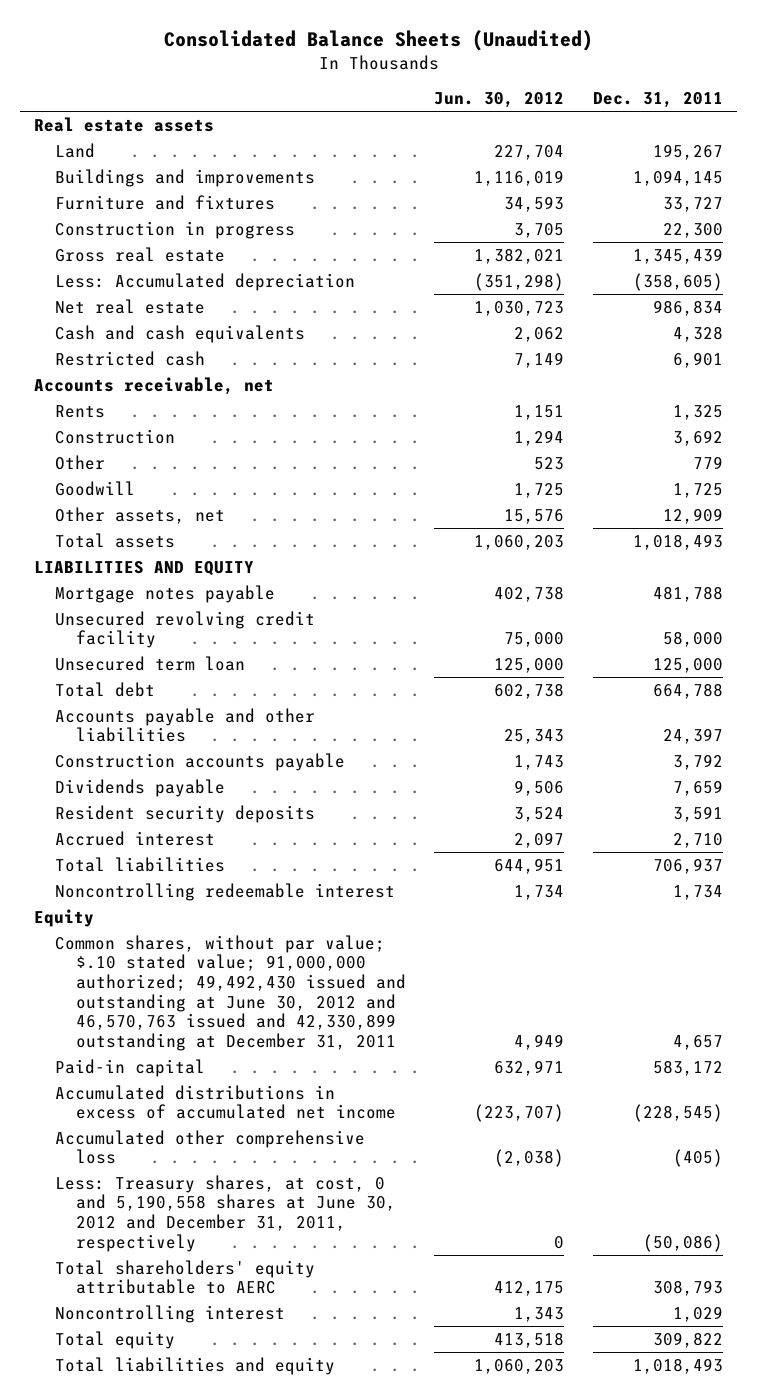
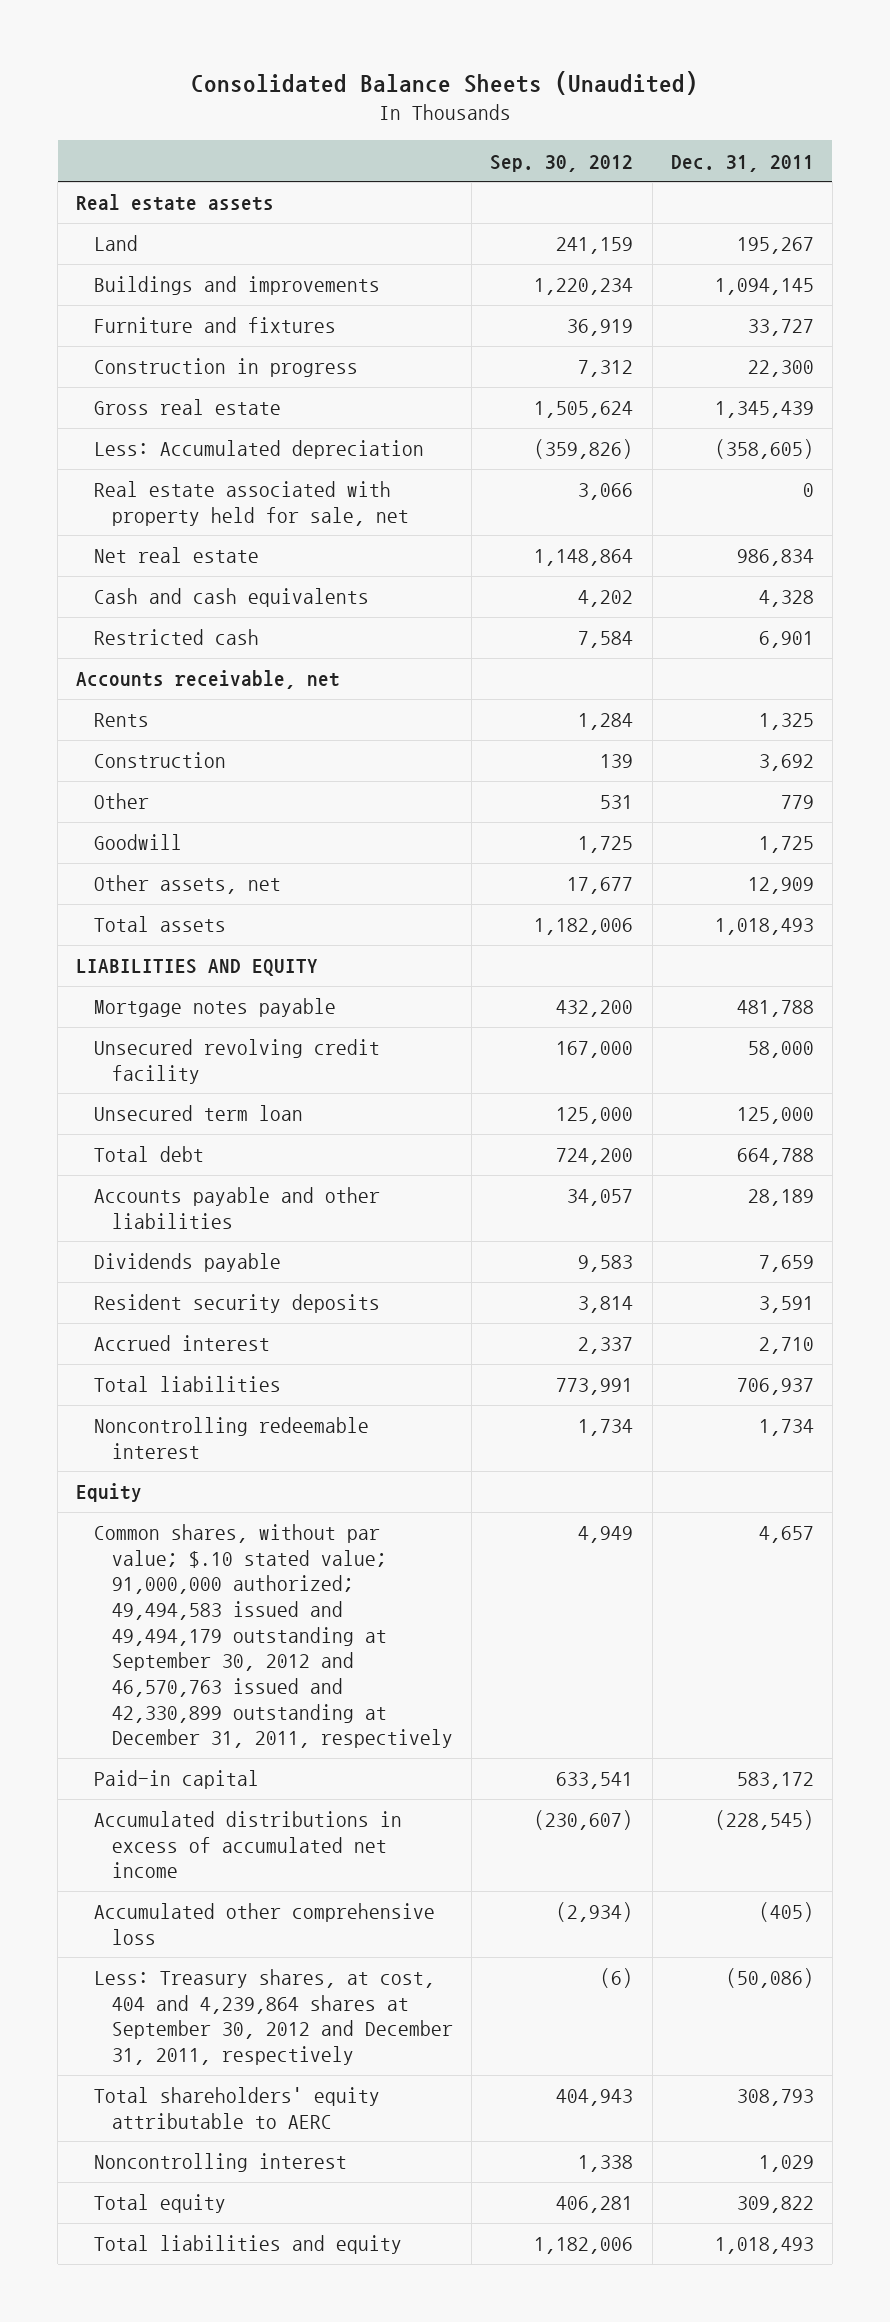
- | Jun. 30, 2012 | Dec. 31, 2011
+ | Sep. 30, 2012 | Dec. 31, 2011
+ Real estate associated with property held for sale, net | 3,066 | 0
- Accounts payable and other liabilities | 25,343 | 24,397
- Construction accounts payable | 1,743 | 3,792
+ Accounts payable and other liabilities | 34,057 | 28,189
- Common shares, without par value; $.10 stated value; 91,000,000 authorized; 49,492,430 issued and outstanding at June 30, 2012 and 46,570,763 issued and 42,330,899 outstanding at December 31, 2011 | 4,949 | 4,657
+ Common shares, without par value; $.10 stated value; 91,000,000 authorized; 49,494,583 issued and 49,494,179 outstanding at September 30, 2012 and 46,570,763 issued and 42,330,899 outstanding at December 31, 2011, respectively | 4,949 | 4,657
- Less: Treasury shares, at cost, 0 and 5,190,558 shares at June 30, 2012 and December 31, 2011, respectively | 0 | (50,086)
+ Less: Treasury shares, at cost, 404 and 4,239,864 shares at September 30, 2012 and December 31, 2011, respectively | (6) | (50,086)

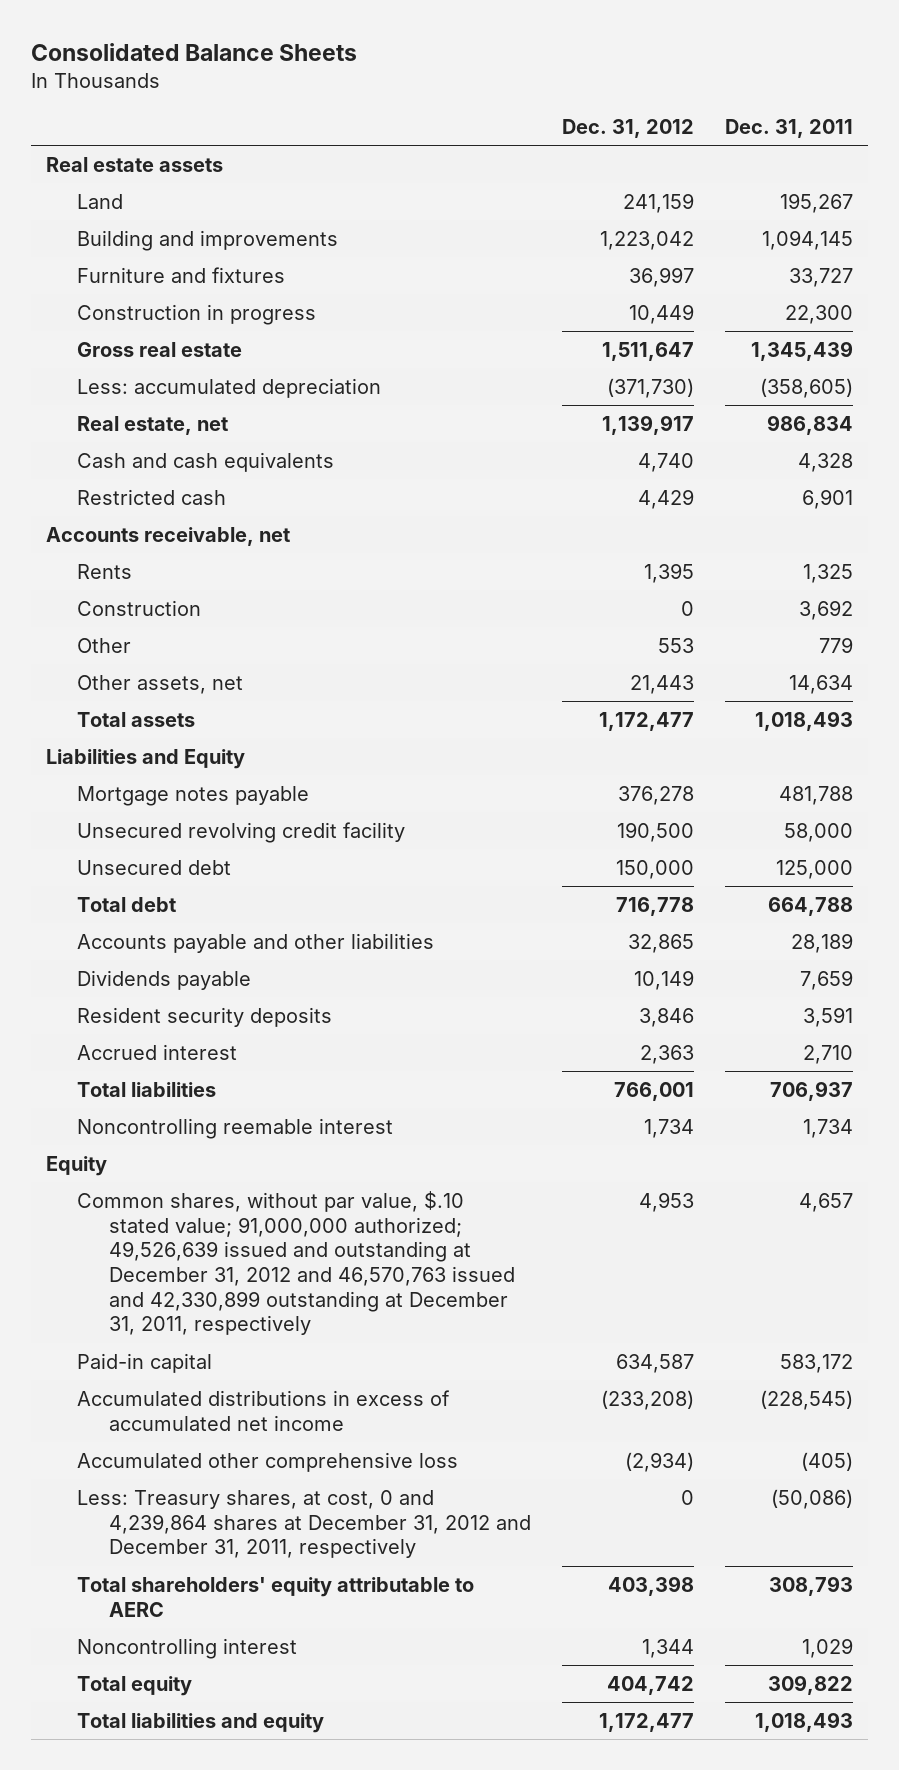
- Consolidated Balance Sheets (Unaudited)
+ Consolidated Balance Sheets
- | Sep. 30, 2012 | Dec. 31, 2011
+ | Dec. 31, 2012 | Dec. 31, 2011
- Buildings and improvements | 1,220,234 | 1,094,145
+ Building and improvements | 1,223,042 | 1,094,145
- Less: Accumulated depreciation | (359,826) | (358,605)
- Real estate associated with property held for sale, net | 3,066 | 0
- Net real estate | 1,148,864 | 986,834
+ Less: accumulated depreciation | (371,730) | (358,605)
+ Real estate, net | 1,139,917 | 986,834
- Goodwill | 1,725 | 1,725
- Other assets, net | 17,677 | 12,909
+ Other assets, net | 21,443 | 14,634
- LIABILITIES AND EQUITY
+ Liabilities and Equity
- Unsecured term loan | 125,000 | 125,000
+ Unsecured debt | 150,000 | 125,000
- Noncontrolling redeemable interest | 1,734 | 1,734
+ Noncontrolling reemable interest | 1,734 | 1,734
- Common shares, without par value; $.10 stated value; 91,000,000 authorized; 49,494,583 issued and 49,494,179 outstanding at September 30, 2012 and 46,570,763 issued and 42,330,899 outstanding at December 31, 2011, respectively | 4,949 | 4,657
+ Common shares, without par value, $.10 stated value; 91,000,000 authorized; 49,526,639 issued and outstanding at December 31, 2012 and 46,570,763 issued and 42,330,899 outstanding at December 31, 2011, respectively | 4,953 | 4,657
- Less: Treasury shares, at cost, 404 and 4,239,864 shares at September 30, 2012 and December 31, 2011, respectively | (6) | (50,086)
+ Less: Treasury shares, at cost, 0 and 4,239,864 shares at December 31, 2012 and December 31, 2011, respectively | 0 | (50,086)

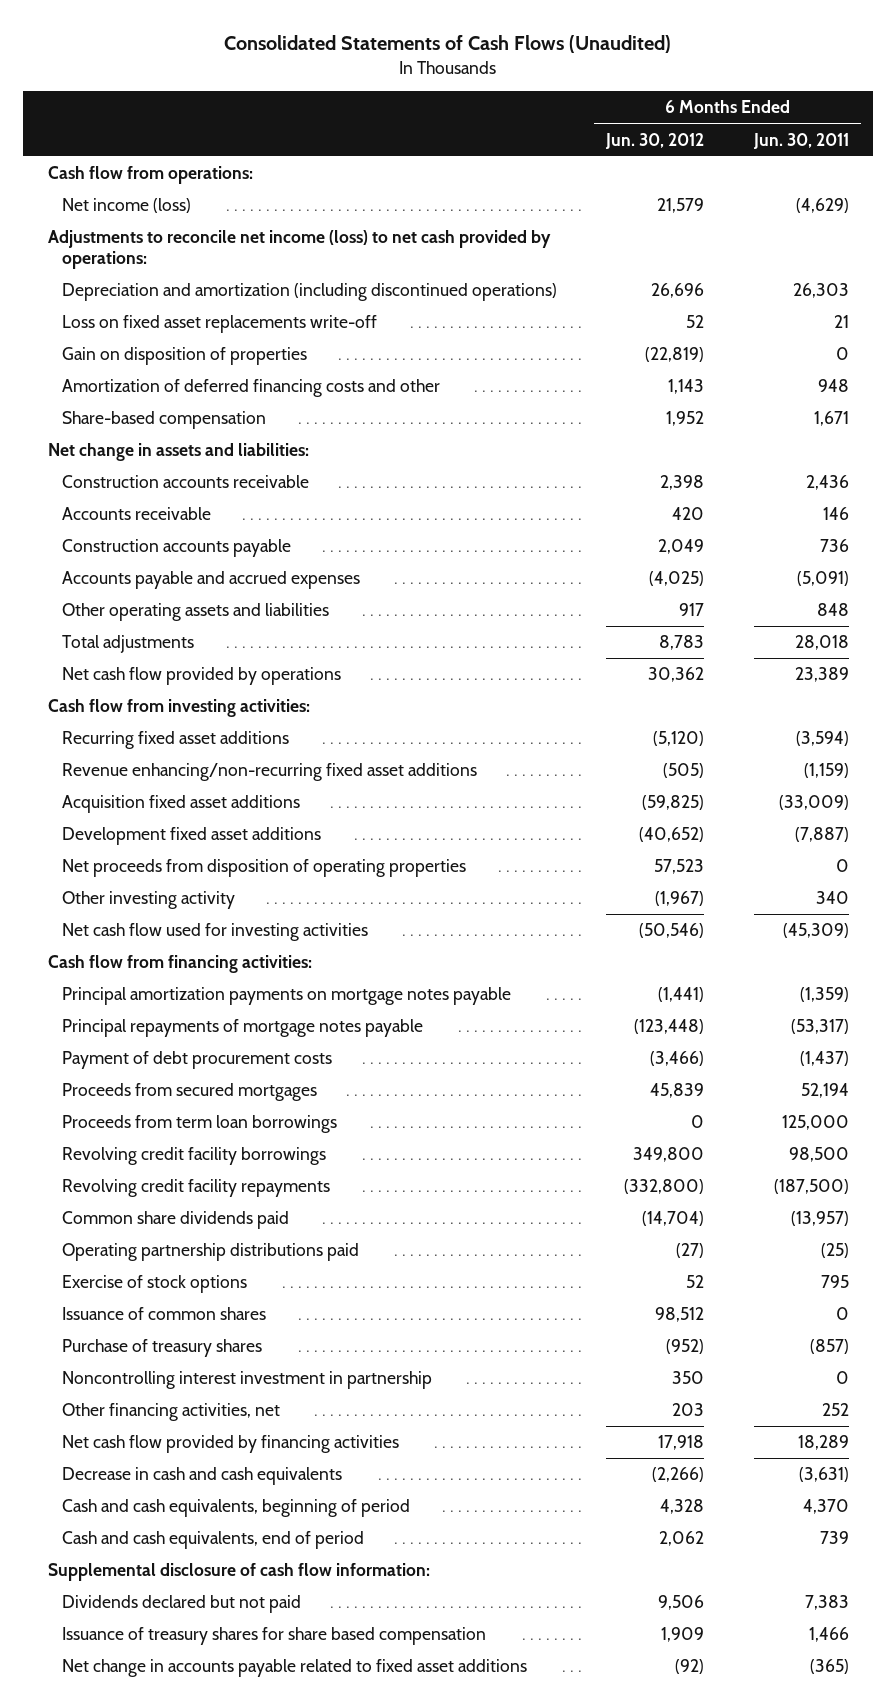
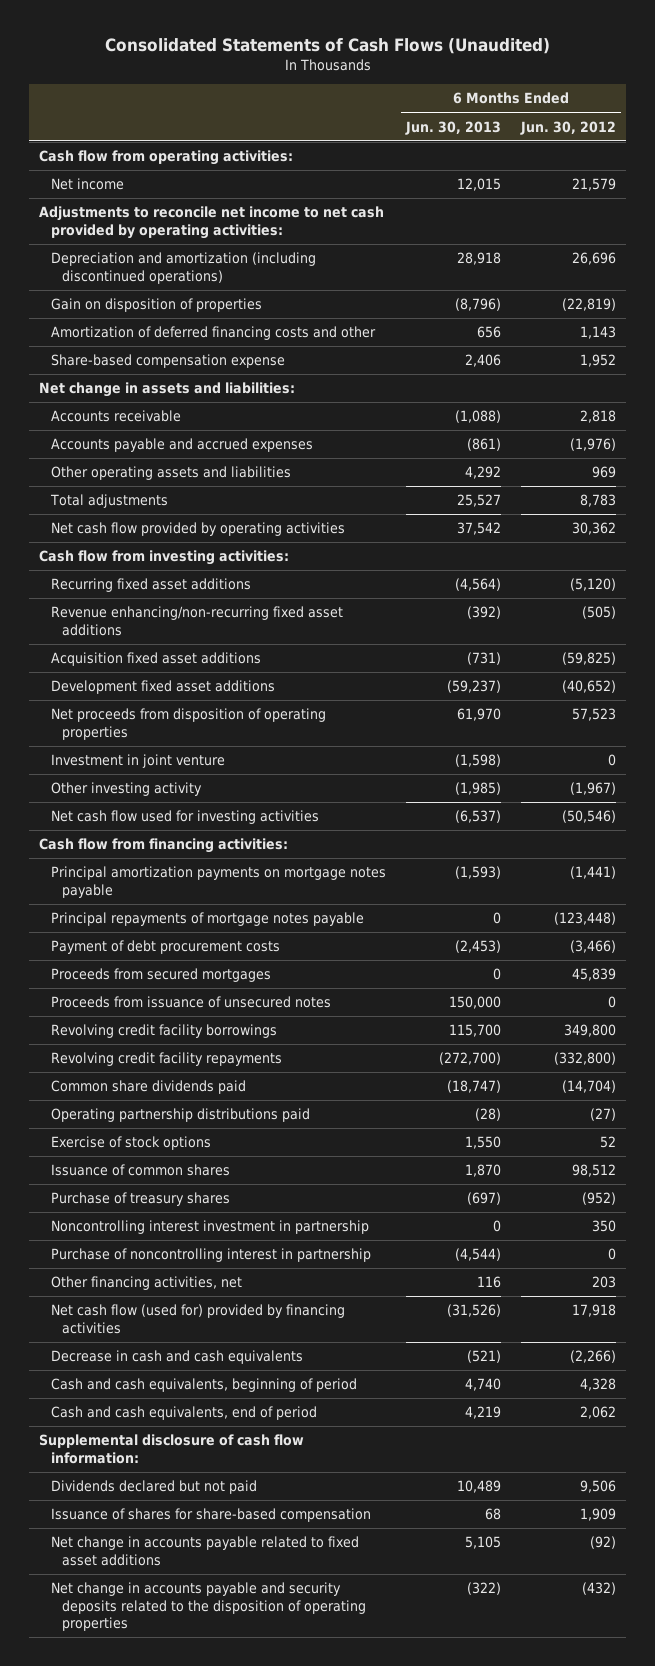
- | 6 Months Ended Jun. 30, 2012 | 6 Months Ended Jun. 30, 2011
+ | 6 Months Ended Jun. 30, 2013 | 6 Months Ended Jun. 30, 2012
- Cash flow from operations:
- Net income (loss) | 21,579 | (4,629)
- Adjustments to reconcile net income (loss) to net cash provided by operations:
+ Cash flow from operating activities:
+ Net income | 12,015 | 21,579
+ Adjustments to reconcile net income to net cash provided by operating activities:
- Loss on fixed asset replacements write-off | 52 | 21
- Share-based compensation | 1,952 | 1,671
+ Share-based compensation expense | 2,406 | 1,952
- Construction accounts receivable | 2,398 | 2,436
- Accounts receivable | 420 | 146
- Construction accounts payable | 2,049 | 736
- Accounts payable and accrued expenses | (4,025) | (5,091)
- Other operating assets and liabilities | 917 | 848
+ Accounts receivable | (1,088) | 2,818
+ Accounts payable and accrued expenses | (861) | (1,976)
+ Other operating assets and liabilities | 4,292 | 969
- Net cash flow provided by operations | 30,362 | 23,389
+ Net cash flow provided by operating activities | 37,542 | 30,362
+ Investment in joint venture | (1,598) | 0
- Proceeds from term loan borrowings | 0 | 125,000
+ Proceeds from issuance of unsecured notes | 150,000 | 0
+ Purchase of noncontrolling interest in partnership | (4,544) | 0
- Net cash flow provided by financing activities | 17,918 | 18,289
+ Net cash flow (used for) provided by financing activities | (31,526) | 17,918
- Issuance of treasury shares for share based compensation | 1,909 | 1,466
+ Issuance of shares for share-based compensation | 68 | 1,909
+ Net change in accounts payable and security deposits related to the disposition of operating properties | (322) | (432)

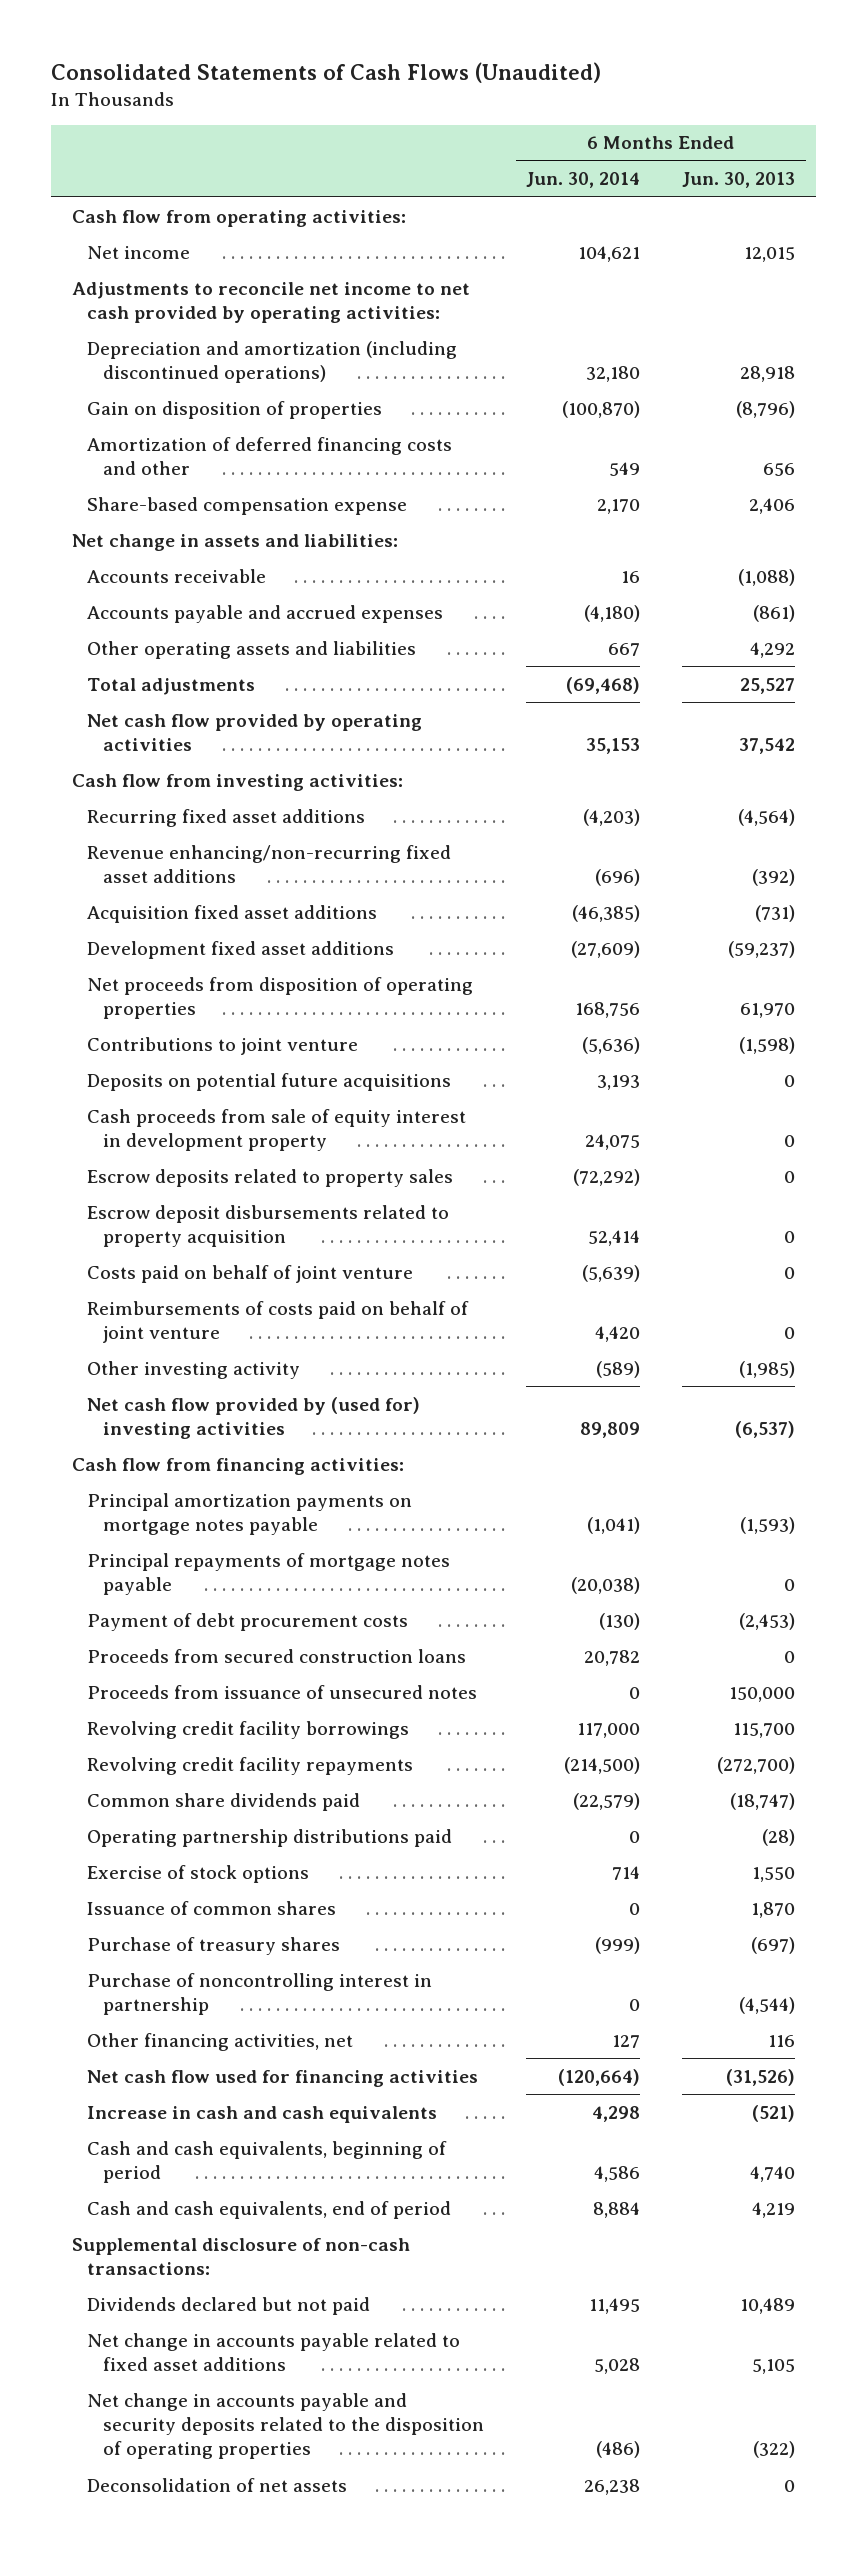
- | 6 Months Ended Jun. 30, 2013 | 6 Months Ended Jun. 30, 2012
+ | 6 Months Ended Jun. 30, 2014 | 6 Months Ended Jun. 30, 2013
- Investment in joint venture | (1,598) | 0
+ Contributions to joint venture | (5,636) | (1,598)
+ Deposits on potential future acquisitions | 3,193 | 0
+ Cash proceeds from sale of equity interest in development property | 24,075 | 0
+ Escrow deposits related to property sales | (72,292) | 0
+ Escrow deposit disbursements related to property acquisition | 52,414 | 0
+ Costs paid on behalf of joint venture | (5,639) | 0
+ Reimbursements of costs paid on behalf of joint venture | 4,420 | 0
- Net cash flow used for investing activities | (6,537) | (50,546)
+ Net cash flow provided by (used for) investing activities | 89,809 | (6,537)
- Proceeds from secured mortgages | 0 | 45,839
+ Proceeds from secured construction loans | 20,782 | 0
- Noncontrolling interest investment in partnership | 0 | 350
- Net cash flow (used for) provided by financing activities | (31,526) | 17,918
- Decrease in cash and cash equivalents | (521) | (2,266)
+ Net cash flow used for financing activities | (120,664) | (31,526)
+ Increase in cash and cash equivalents | 4,298 | (521)
- Supplemental disclosure of cash flow information:
+ Supplemental disclosure of non-cash transactions:
- Issuance of shares for share-based compensation | 68 | 1,909
+ Deconsolidation of net assets | 26,238 | 0

